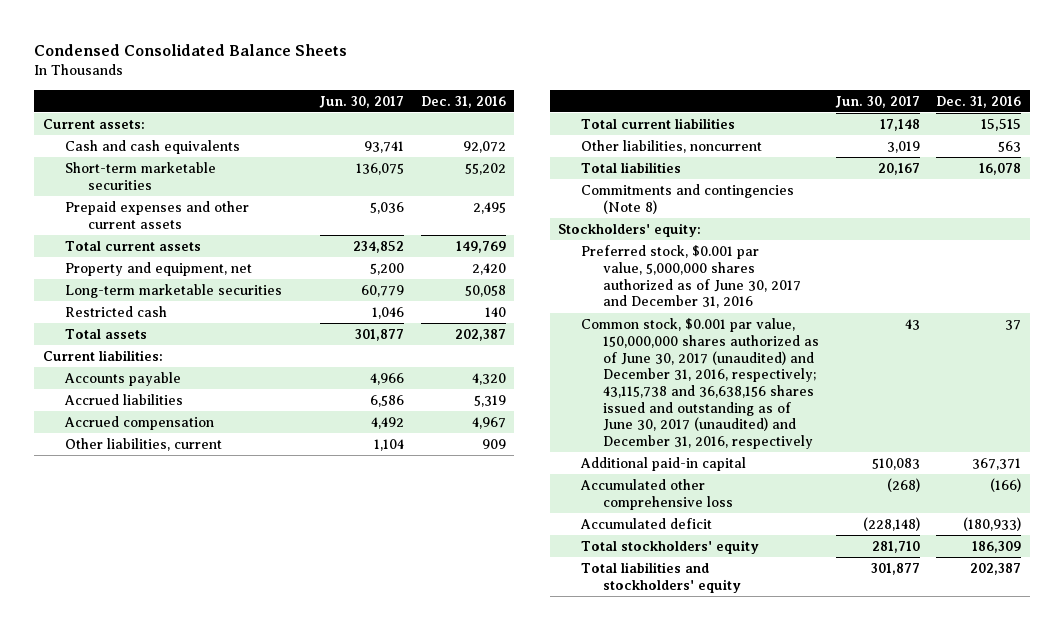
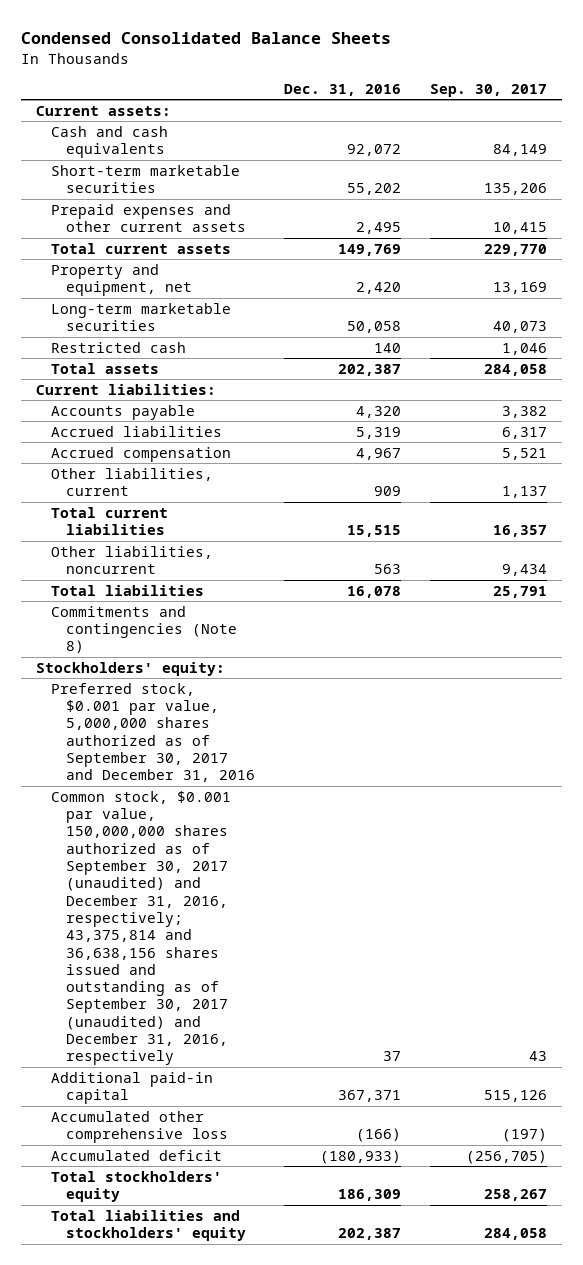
- | Jun. 30, 2017 | Dec. 31, 2016
+ | Dec. 31, 2016 | Sep. 30, 2017
- Preferred stock, $0.001 par value, 5,000,000 shares authorized as of June 30, 2017 and December 31, 2016
- Common stock, $0.001 par value, 150,000,000 shares authorized as of June 30, 2017 (unaudited) and December 31, 2016, respectively; 43,115,738 and 36,638,156 shares issued and outstanding as of June 30, 2017 (unaudited) and December 31, 2016, respectively | 43 | 37
+ Preferred stock, $0.001 par value, 5,000,000 shares authorized as of September 30, 2017 and December 31, 2016
+ Common stock, $0.001 par value, 150,000,000 shares authorized as of September 30, 2017 (unaudited) and December 31, 2016, respectively; 43,375,814 and 36,638,156 shares issued and outstanding as of September 30, 2017 (unaudited) and December 31, 2016, respectively | 37 | 43

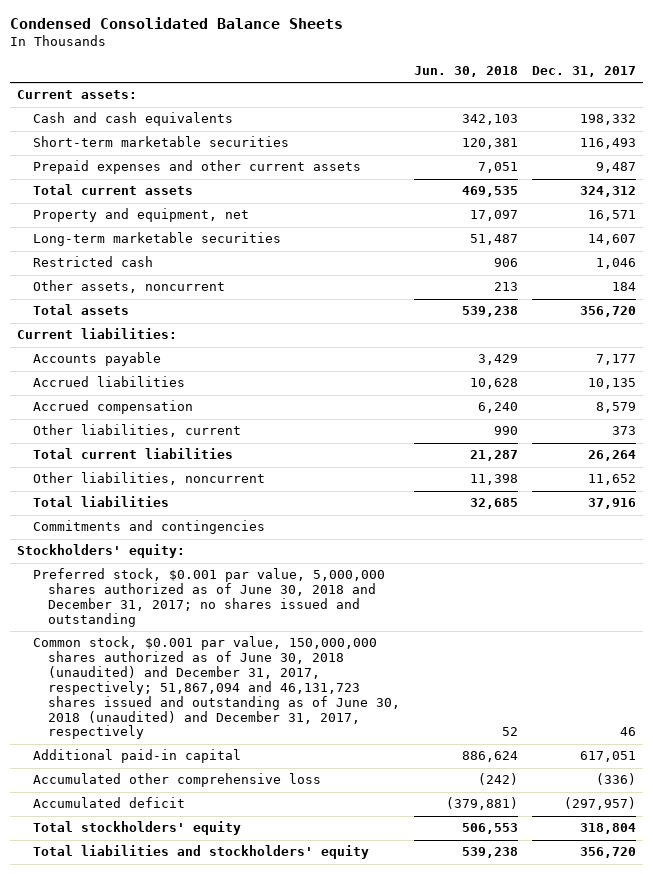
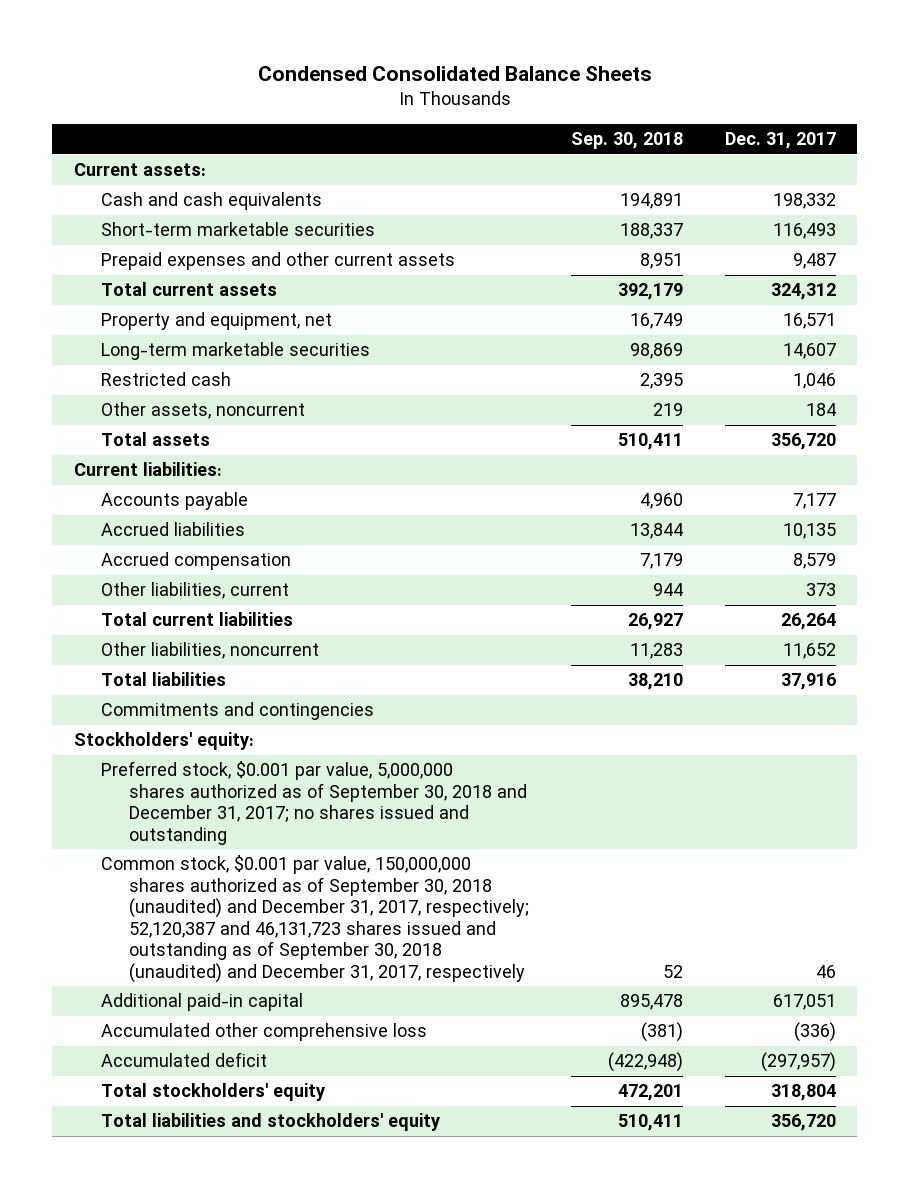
- | Jun. 30, 2018 | Dec. 31, 2017
+ | Sep. 30, 2018 | Dec. 31, 2017
- Preferred stock, $0.001 par value, 5,000,000 shares authorized as of June 30, 2018 and December 31, 2017; no shares issued and outstanding
- Common stock, $0.001 par value, 150,000,000 shares authorized as of June 30, 2018 (unaudited) and December 31, 2017, respectively; 51,867,094 and 46,131,723 shares issued and outstanding as of June 30, 2018 (unaudited) and December 31, 2017, respectively | 52 | 46
+ Preferred stock, $0.001 par value, 5,000,000 shares authorized as of September 30, 2018 and December 31, 2017; no shares issued and outstanding
+ Common stock, $0.001 par value, 150,000,000 shares authorized as of September 30, 2018 (unaudited) and December 31, 2017, respectively; 52,120,387 and 46,131,723 shares issued and outstanding as of September 30, 2018 (unaudited) and December 31, 2017, respectively | 52 | 46

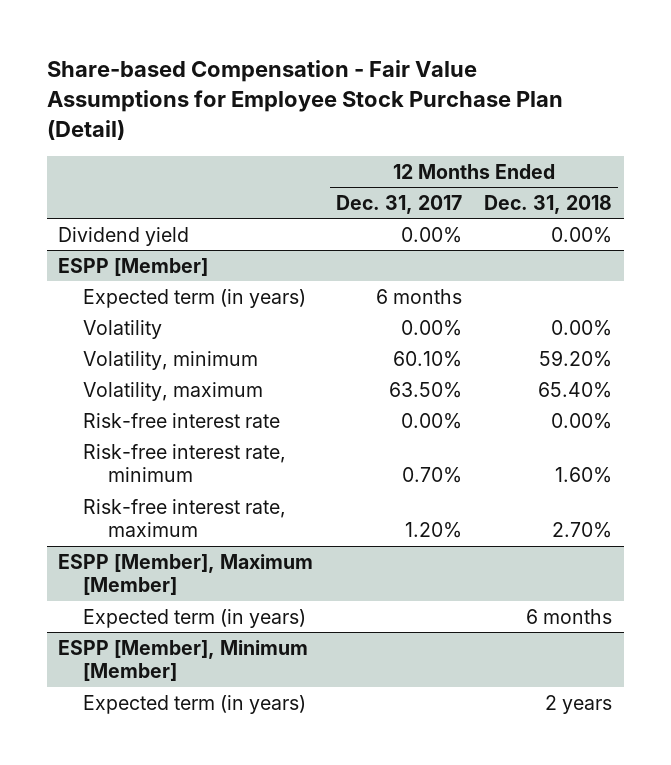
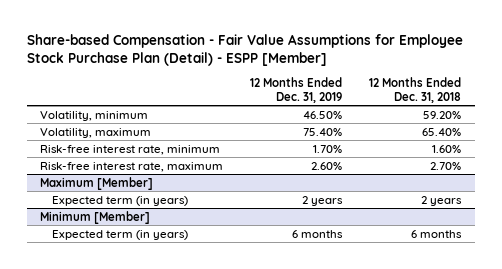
- Share-based Compensation - Fair Value Assumptions for Employee Stock Purchase Plan (Detail)
+ Share-based Compensation - Fair Value Assumptions for Employee Stock Purchase Plan (Detail) - ESPP [Member]
- | 12 Months Ended Dec. 31, 2017 | 12 Months Ended Dec. 31, 2018
+ | 12 Months Ended Dec. 31, 2019 | 12 Months Ended Dec. 31, 2018
- Dividend yield | 0.00% | 0.00%
- ESPP [Member]
- Expected term (in years) | 6 months |
- Volatility | 0.00% | 0.00%
- Risk-free interest rate | 0.00% | 0.00%
- ESPP [Member], Maximum [Member]
- Expected term (in years) | | 6 months
- ESPP [Member], Minimum [Member]
+ Maximum [Member]
+ Minimum [Member]
+ Expected term (in years) | 6 months | 6 months

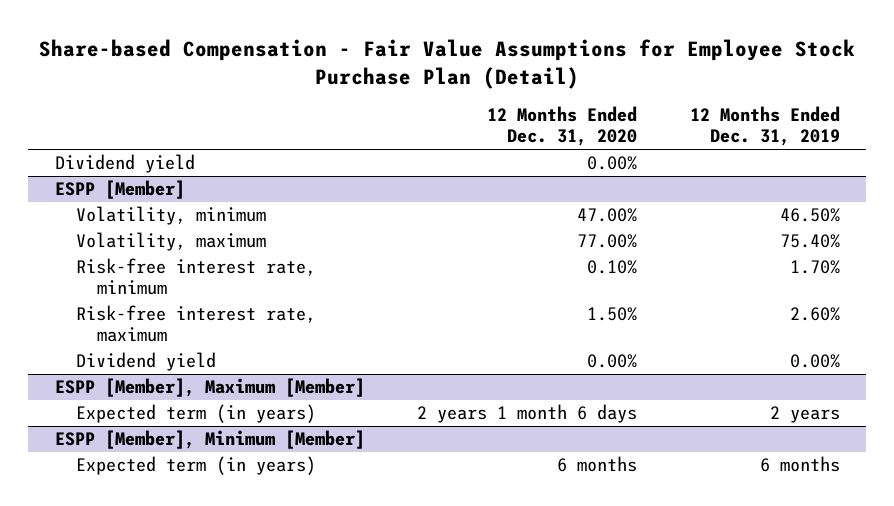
- Share-based Compensation - Fair Value Assumptions for Employee Stock Purchase Plan (Detail) - ESPP [Member]
+ Share-based Compensation - Fair Value Assumptions for Employee Stock Purchase Plan (Detail)
- | 12 Months Ended Dec. 31, 2019 | 12 Months Ended Dec. 31, 2018
+ | 12 Months Ended Dec. 31, 2020 | 12 Months Ended Dec. 31, 2019
+ Dividend yield | 0.00% |
+ ESPP [Member]
- Maximum [Member]
+ Dividend yield | 0.00% | 0.00%
+ ESPP [Member], Maximum [Member]
- Minimum [Member]
+ ESPP [Member], Minimum [Member]

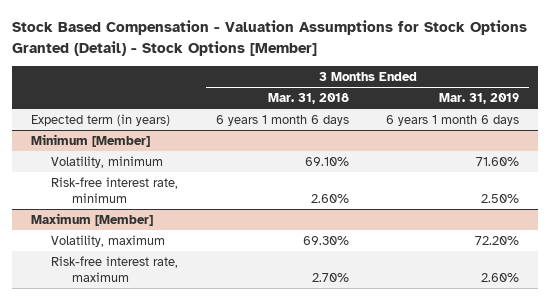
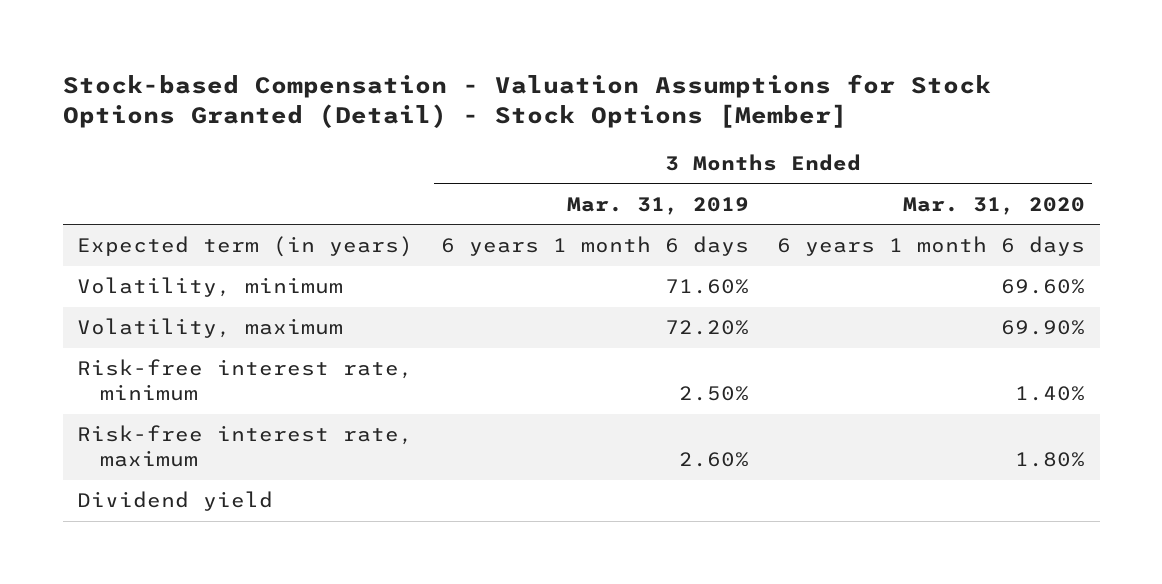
- Stock Based Compensation - Valuation Assumptions for Stock Options Granted (Detail) - Stock Options [Member]
+ Stock-based Compensation - Valuation Assumptions for Stock Options Granted (Detail) - Stock Options [Member]
- | 3 Months Ended Mar. 31, 2018 | 3 Months Ended Mar. 31, 2019
+ | 3 Months Ended Mar. 31, 2019 | 3 Months Ended Mar. 31, 2020
- Minimum [Member]
- Risk-free interest rate, minimum | 2.60% | 2.50%
- Maximum [Member]
+ Risk-free interest rate, minimum | 2.50% | 1.40%
+ Dividend yield

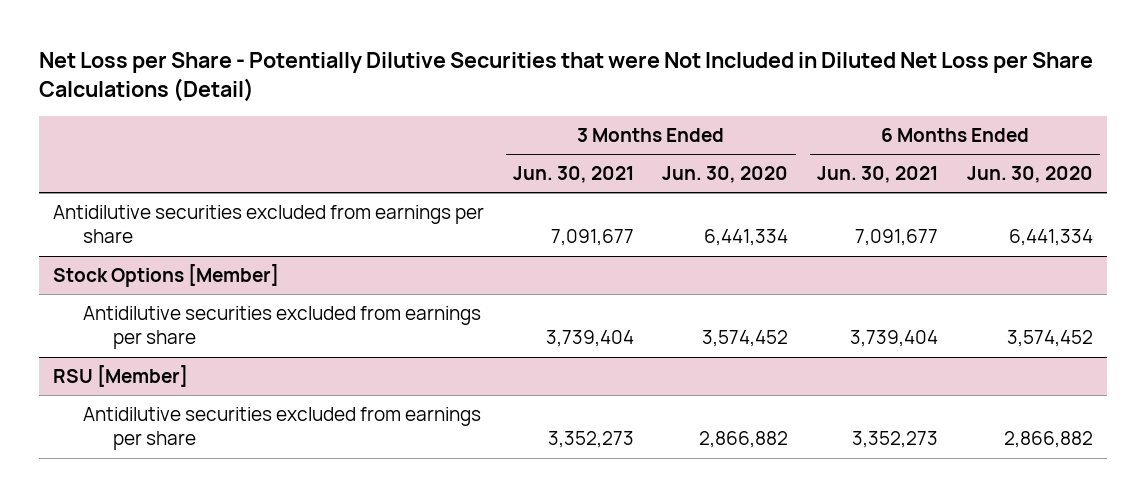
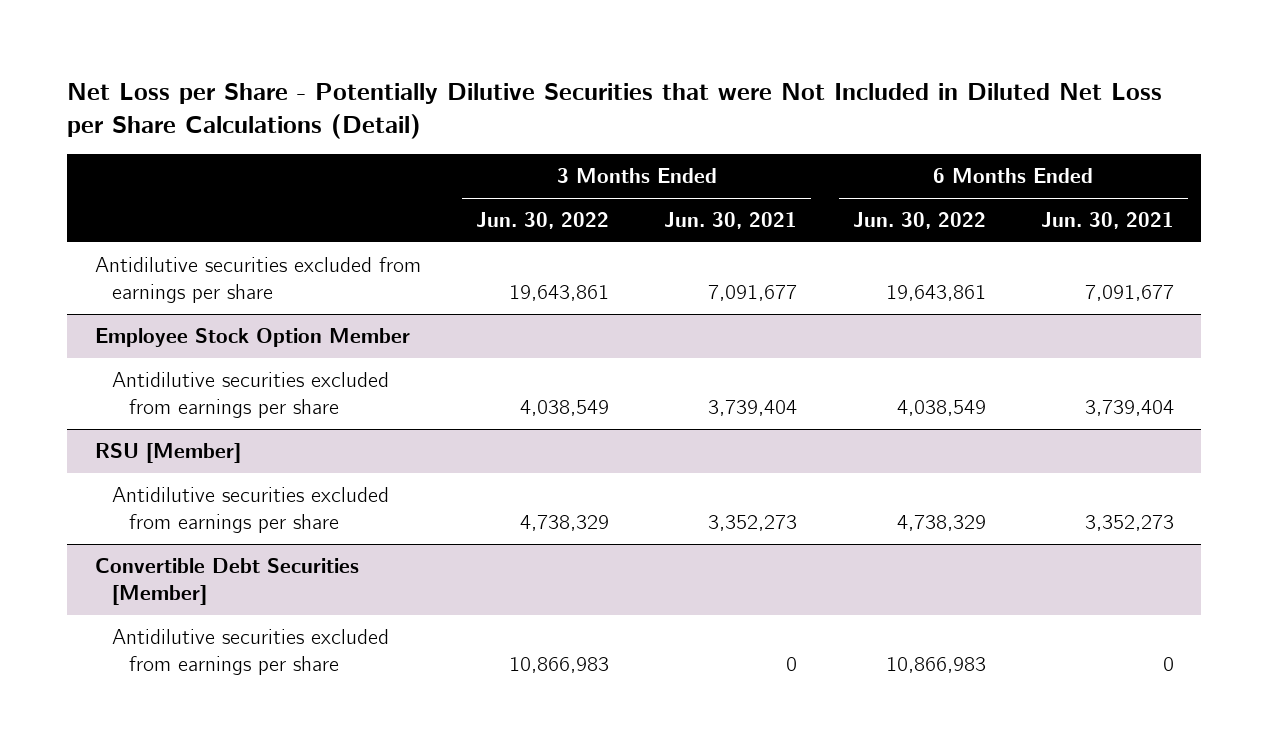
- | 3 Months Ended Jun. 30, 2021 | 3 Months Ended Jun. 30, 2020 | 6 Months Ended Jun. 30, 2021 | 6 Months Ended Jun. 30, 2020
+ | 3 Months Ended Jun. 30, 2022 | 3 Months Ended Jun. 30, 2021 | 6 Months Ended Jun. 30, 2022 | 6 Months Ended Jun. 30, 2021
- Stock Options [Member]
+ Employee Stock Option Member
+ Convertible Debt Securities [Member]
+ Antidilutive securities excluded from earnings per share | 10,866,983 | 0 | 10,866,983 | 0

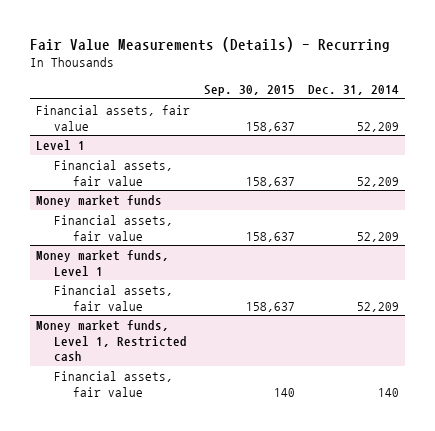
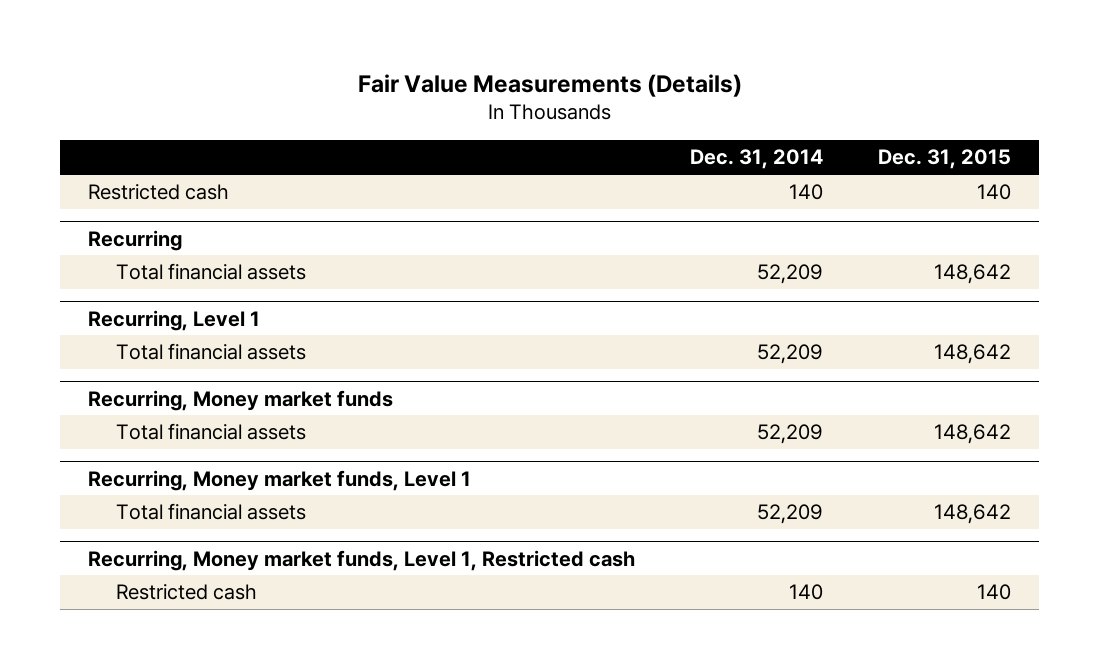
- Fair Value Measurements (Details) - Recurring
+ Fair Value Measurements (Details)
- | Sep. 30, 2015 | Dec. 31, 2014
+ | Dec. 31, 2014 | Dec. 31, 2015
- Financial assets, fair value | 158,637 | 52,209
- Level 1
- Financial assets, fair value | 158,637 | 52,209
- Money market funds
- Financial assets, fair value | 158,637 | 52,209
- Money market funds, Level 1
- Financial assets, fair value | 158,637 | 52,209
- Money market funds, Level 1, Restricted cash
- Financial assets, fair value | 140 | 140
+ Restricted cash | 140 | 140
+ Recurring
+ Total financial assets | 52,209 | 148,642
+ Recurring, Level 1
+ Total financial assets | 52,209 | 148,642
+ Recurring, Money market funds
+ Total financial assets | 52,209 | 148,642
+ Recurring, Money market funds, Level 1
+ Total financial assets | 52,209 | 148,642
+ Recurring, Money market funds, Level 1, Restricted cash
+ Restricted cash | 140 | 140

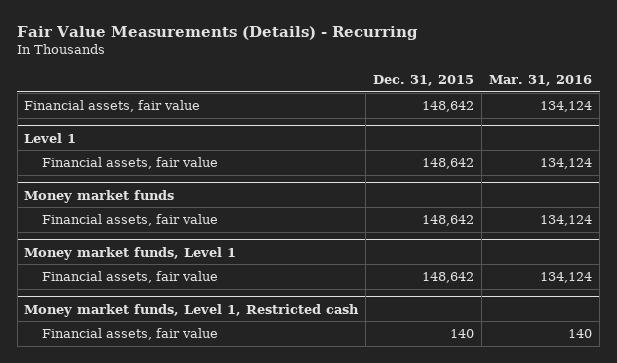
- Fair Value Measurements (Details)
+ Fair Value Measurements (Details) - Recurring
- | Dec. 31, 2014 | Dec. 31, 2015
+ | Dec. 31, 2015 | Mar. 31, 2016
- Restricted cash | 140 | 140
- Recurring
- Total financial assets | 52,209 | 148,642
- Recurring, Level 1
- Total financial assets | 52,209 | 148,642
- Recurring, Money market funds
- Total financial assets | 52,209 | 148,642
- Recurring, Money market funds, Level 1
- Total financial assets | 52,209 | 148,642
- Recurring, Money market funds, Level 1, Restricted cash
- Restricted cash | 140 | 140
+ Financial assets, fair value | 148,642 | 134,124
+ Level 1
+ Financial assets, fair value | 148,642 | 134,124
+ Money market funds
+ Financial assets, fair value | 148,642 | 134,124
+ Money market funds, Level 1
+ Financial assets, fair value | 148,642 | 134,124
+ Money market funds, Level 1, Restricted cash
+ Financial assets, fair value | 140 | 140

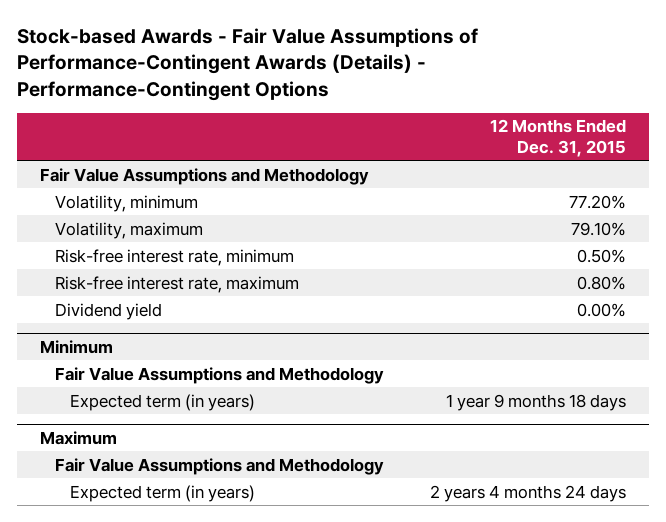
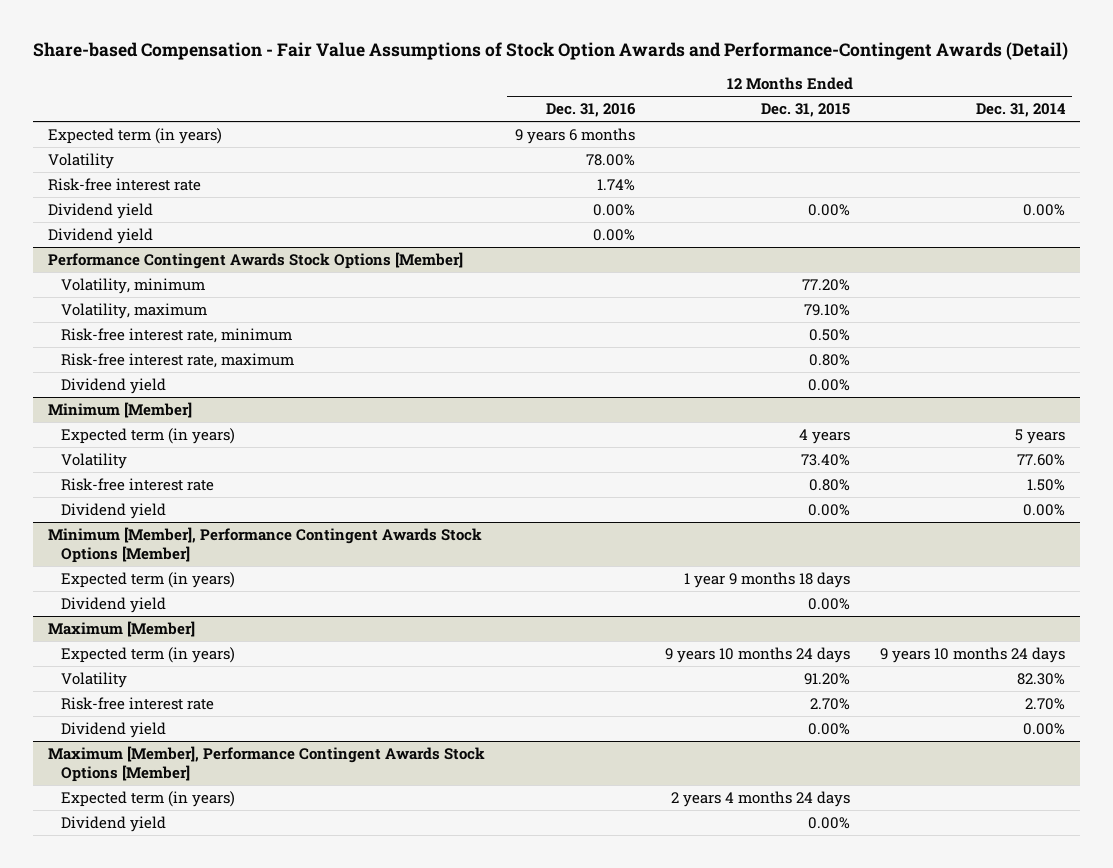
- Stock-based Awards - Fair Value Assumptions of Performance-Contingent Awards (Details) - Performance-Contingent Options
+ Share-based Compensation - Fair Value Assumptions of Stock Option Awards and Performance-Contingent Awards (Detail)
- | 12 Months Ended Dec. 31, 2015
+ | 12 Months Ended Dec. 31, 2016 | 12 Months Ended Dec. 31, 2015 | 12 Months Ended Dec. 31, 2014
- Fair Value Assumptions and Methodology
+ Expected term (in years) | 9 years 6 months | |
+ Volatility | 78.00% | |
+ Risk-free interest rate | 1.74% | |
+ Dividend yield | 0.00% | 0.00% | 0.00%
+ Dividend yield | 0.00% | |
+ Performance Contingent Awards Stock Options [Member]
- Minimum
- Fair Value Assumptions and Methodology
+ Minimum [Member]
+ Expected term (in years) | | 4 years | 5 years
+ Volatility | | 73.40% | 77.60%
+ Risk-free interest rate | | 0.80% | 1.50%
+ Dividend yield | | 0.00% | 0.00%
+ Minimum [Member], Performance Contingent Awards Stock Options [Member]
- Maximum
- Fair Value Assumptions and Methodology
+ Dividend yield | | 0.00% |
+ Maximum [Member]
+ Expected term (in years) | | 9 years 10 months 24 days | 9 years 10 months 24 days
+ Volatility | | 91.20% | 82.30%
+ Risk-free interest rate | | 2.70% | 2.70%
+ Dividend yield | | 0.00% | 0.00%
+ Maximum [Member], Performance Contingent Awards Stock Options [Member]
+ Dividend yield | | 0.00% |

